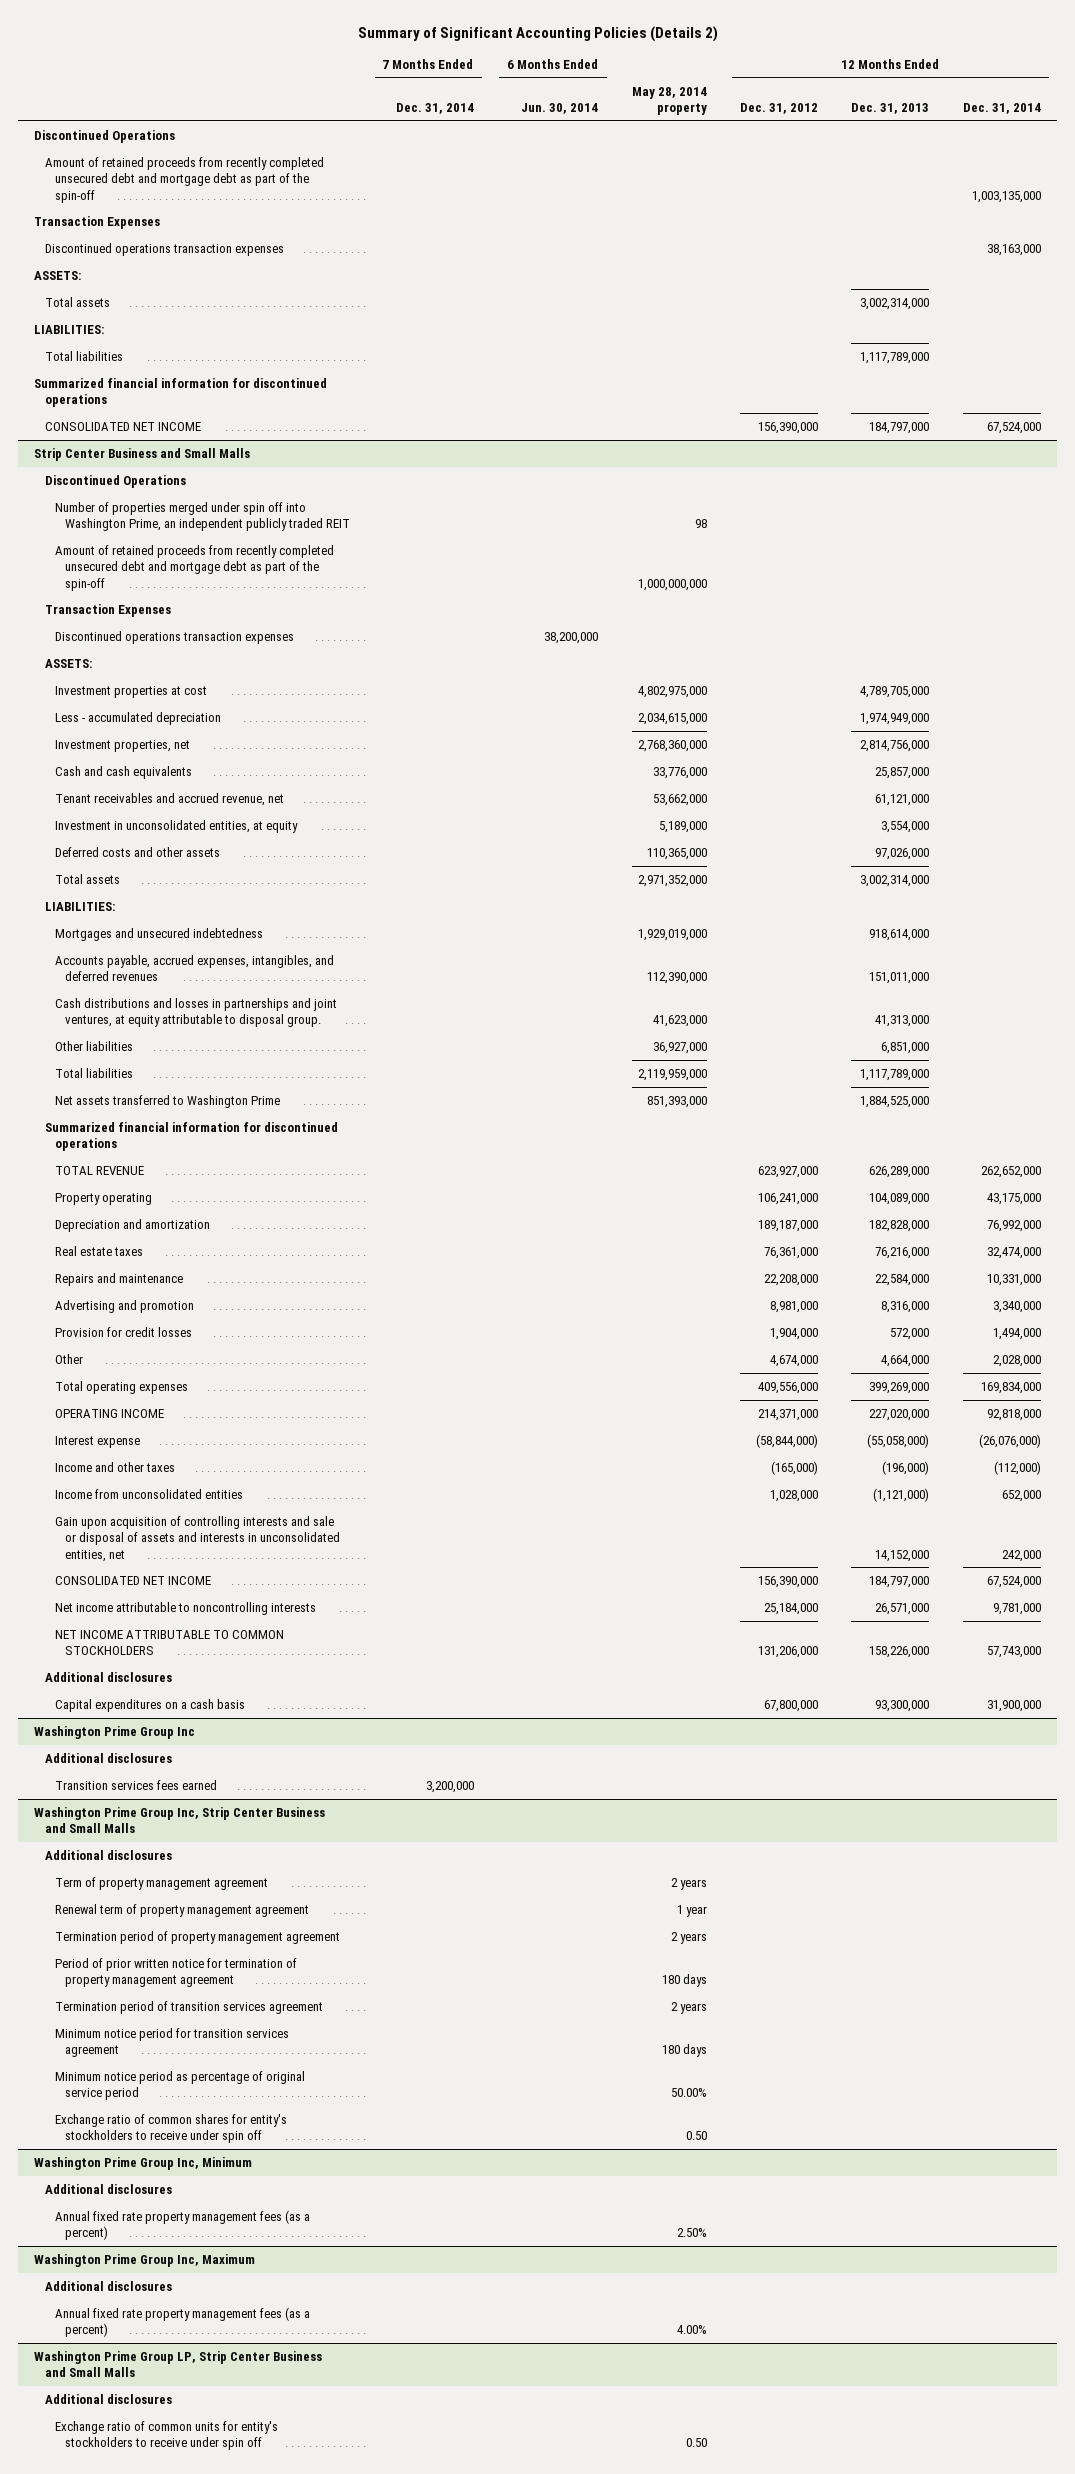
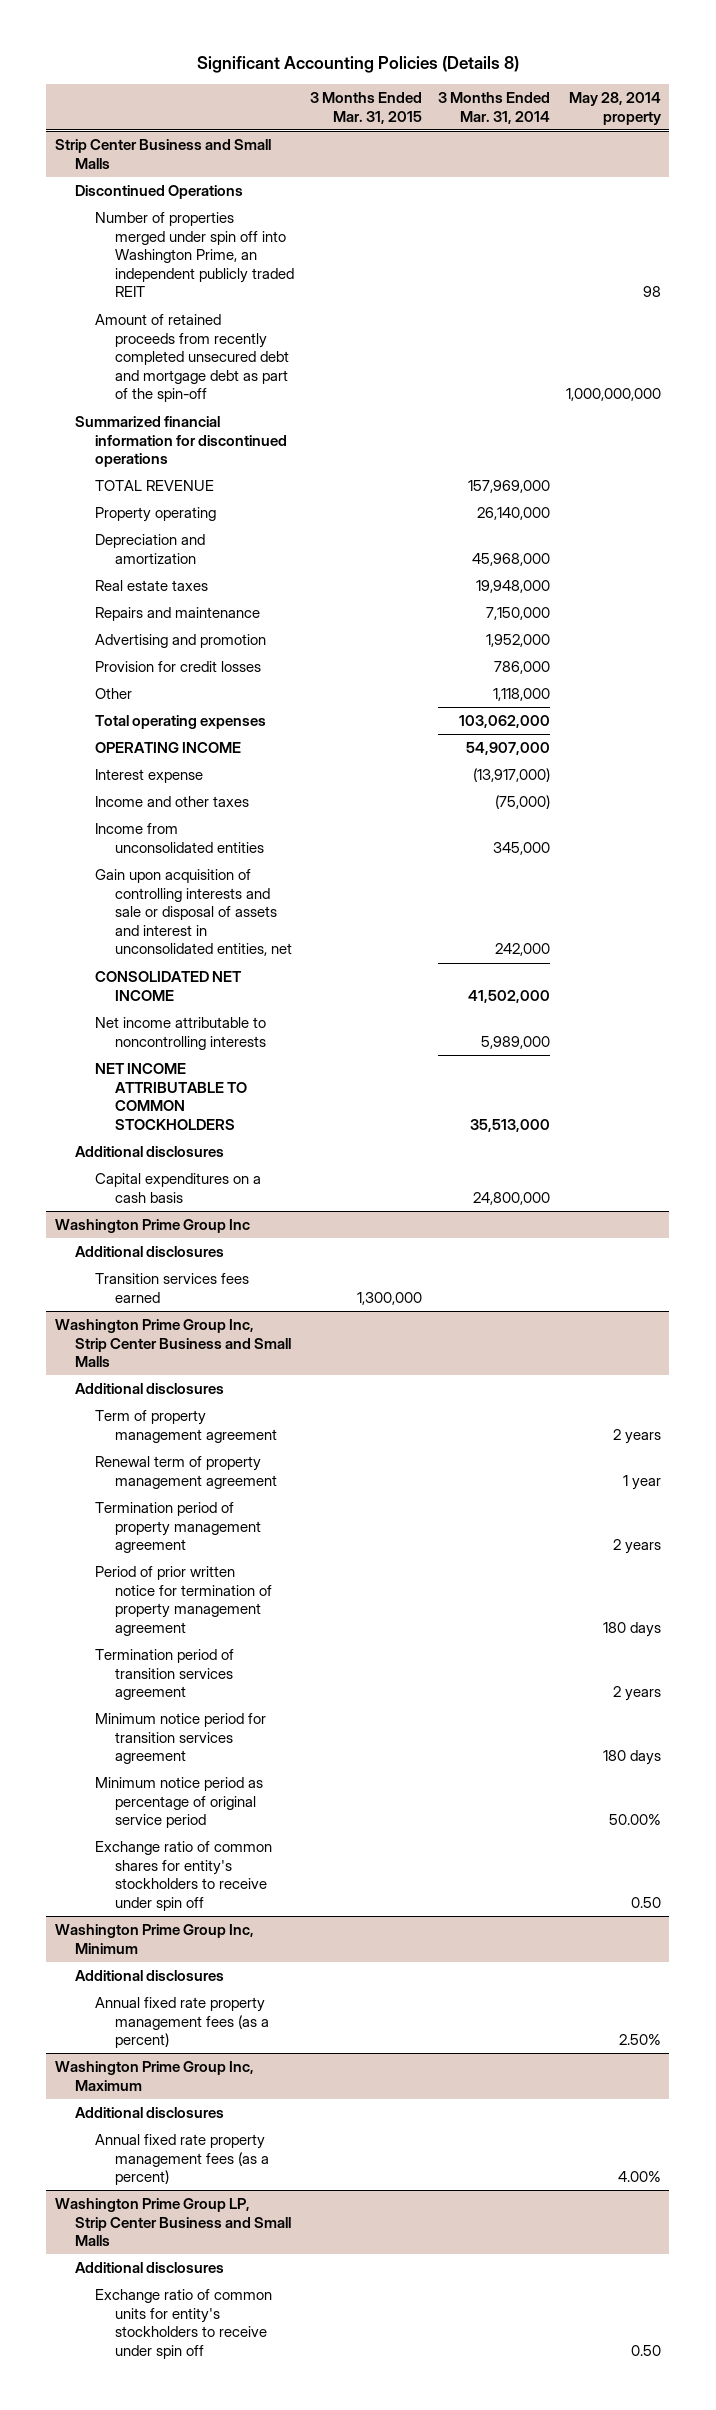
- Summary of Significant Accounting Policies (Details 2)
+ Significant Accounting Policies (Details 8)
- | 7 Months Ended Dec. 31, 2014 | 6 Months Ended Jun. 30, 2014 | May 28, 2014 property | 12 Months Ended Dec. 31, 2012 | 12 Months Ended Dec. 31, 2013 | 12 Months Ended Dec. 31, 2014
+ | 3 Months Ended Mar. 31, 2015 | 3 Months Ended Mar. 31, 2014 | May 28, 2014 property
- Discontinued Operations
- Amount of retained proceeds from recently completed unsecured debt and mortgage debt as part of the spin-off | | | | | | 1,003,135,000
- Transaction Expenses
- Discontinued operations transaction expenses | | | | | | 38,163,000
- ASSETS:
- Total assets | | | | | 3,002,314,000 |
- LIABILITIES:
- Total liabilities | | | | | 1,117,789,000 |
- Summarized financial information for discontinued operations
- CONSOLIDATED NET INCOME | | | | 156,390,000 | 184,797,000 | 67,524,000
@ Strip Center Business and Small Malls
- Transaction Expenses
- Discontinued operations transaction expenses | | 38,200,000 | | | |
- ASSETS:
- Investment properties at cost | | | 4,802,975,000 | | 4,789,705,000 |
- Less - accumulated depreciation | | | 2,034,615,000 | | 1,974,949,000 |
- Investment properties, net | | | 2,768,360,000 | | 2,814,756,000 |
- Cash and cash equivalents | | | 33,776,000 | | 25,857,000 |
- Tenant receivables and accrued revenue, net | | | 53,662,000 | | 61,121,000 |
- Investment in unconsolidated entities, at equity | | | 5,189,000 | | 3,554,000 |
- Deferred costs and other assets | | | 110,365,000 | | 97,026,000 |
- Total assets | | | 2,971,352,000 | | 3,002,314,000 |
- LIABILITIES:
- Mortgages and unsecured indebtedness | | | 1,929,019,000 | | 918,614,000 |
- Accounts payable, accrued expenses, intangibles, and deferred revenues | | | 112,390,000 | | 151,011,000 |
- Cash distributions and losses in partnerships and joint ventures, at equity attributable to disposal group. | | | 41,623,000 | | 41,313,000 |
- Other liabilities | | | 36,927,000 | | 6,851,000 |
- Total liabilities | | | 2,119,959,000 | | 1,117,789,000 |
- Net assets transferred to Washington Prime | | | 851,393,000 | | 1,884,525,000 |
- Gain upon acquisition of controlling interests and sale or disposal of assets and interests in unconsolidated entities, net | | | | | 14,152,000 | 242,000
+ Gain upon acquisition of controlling interests and sale or disposal of assets and interest in unconsolidated entities, net | | 242,000 |

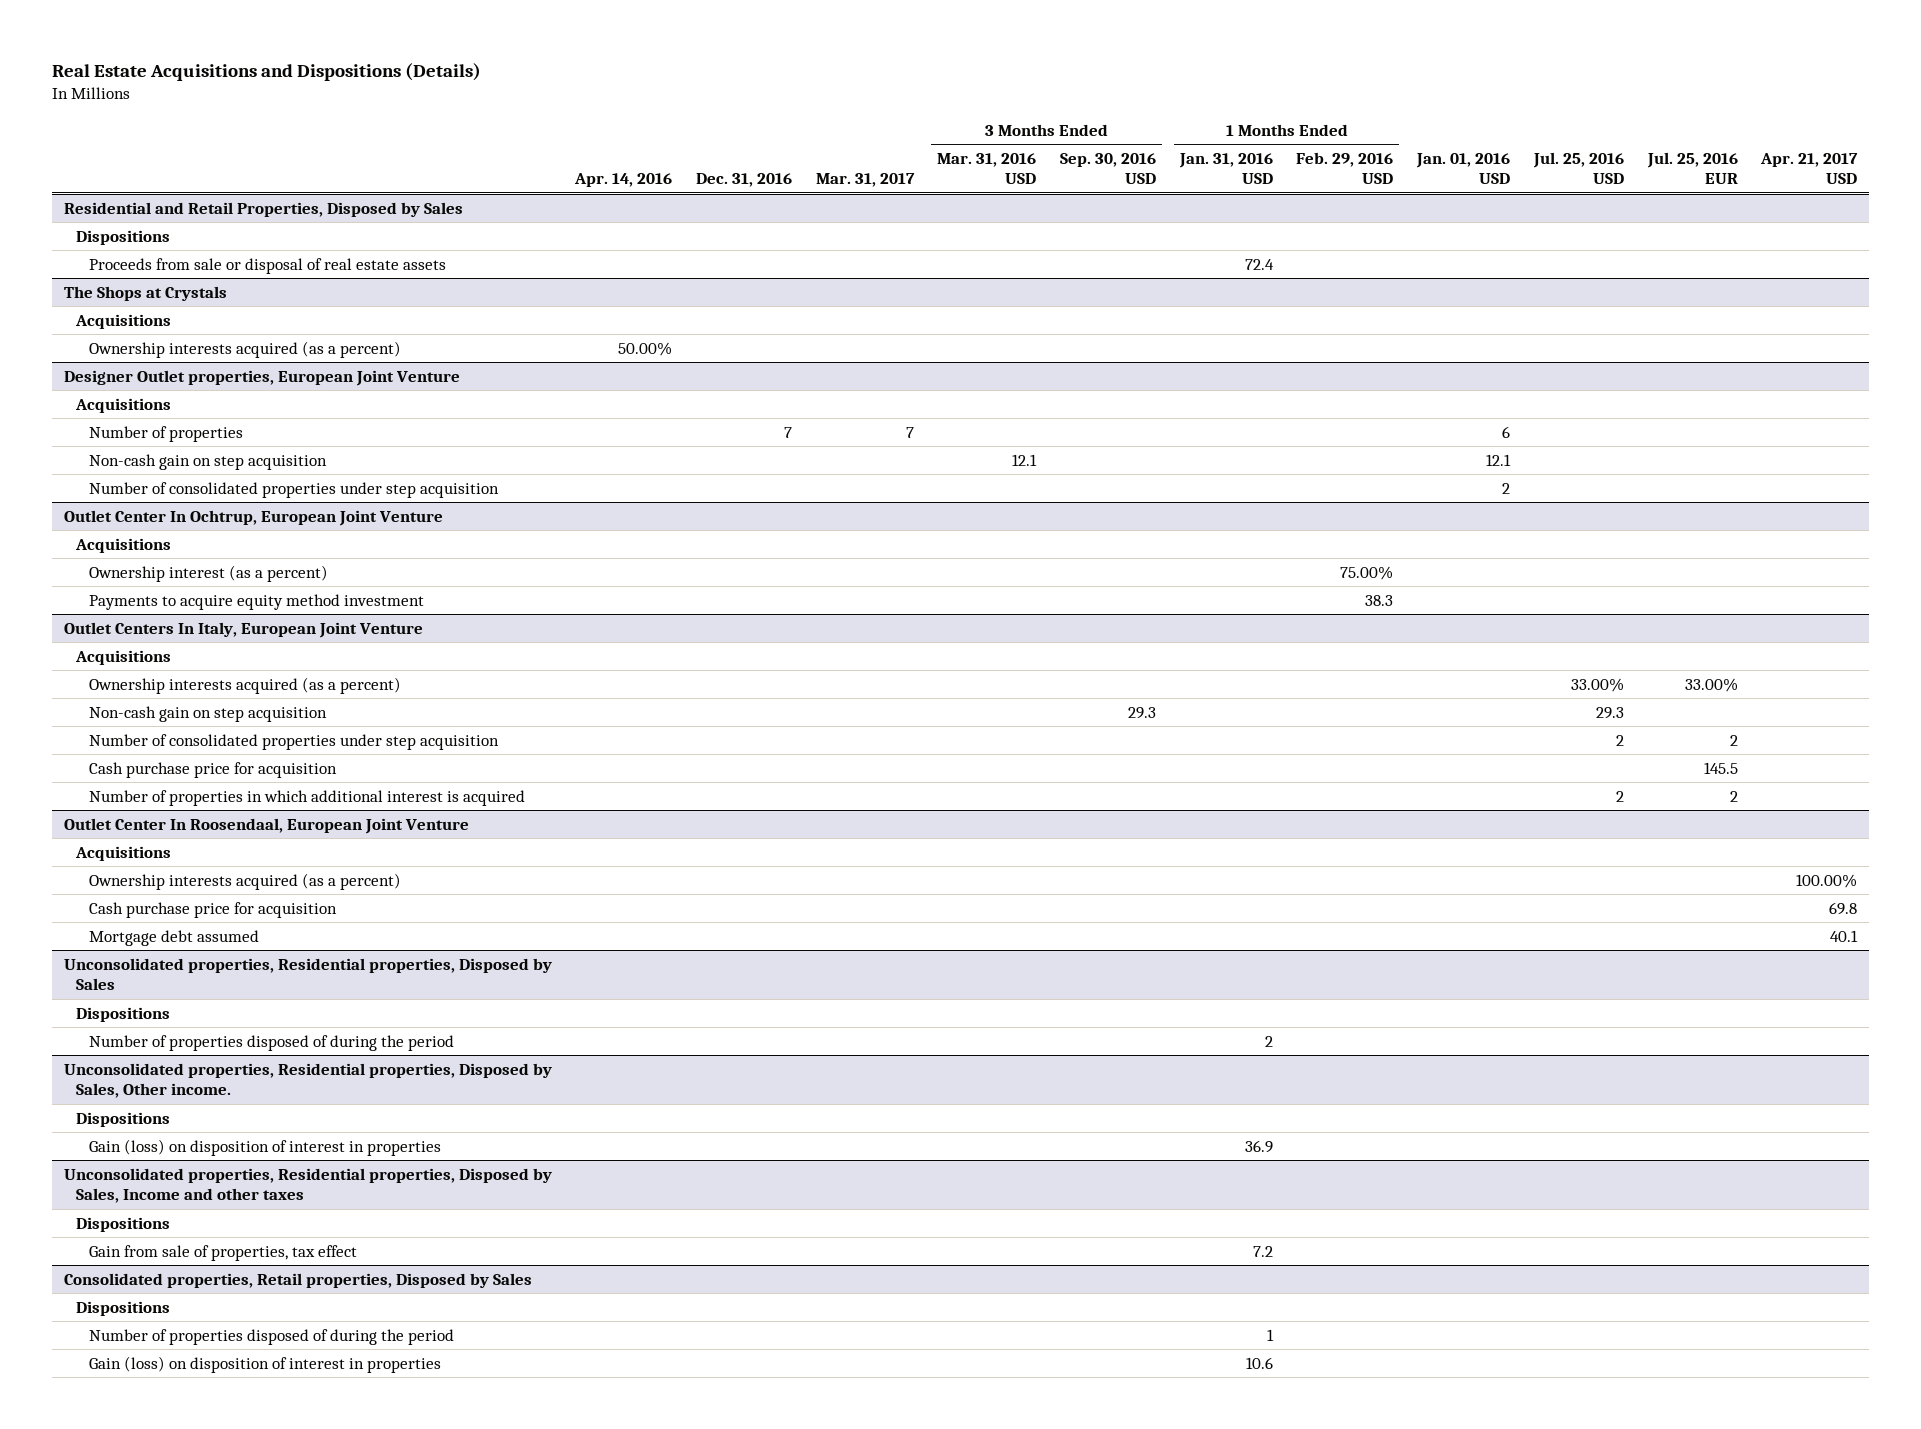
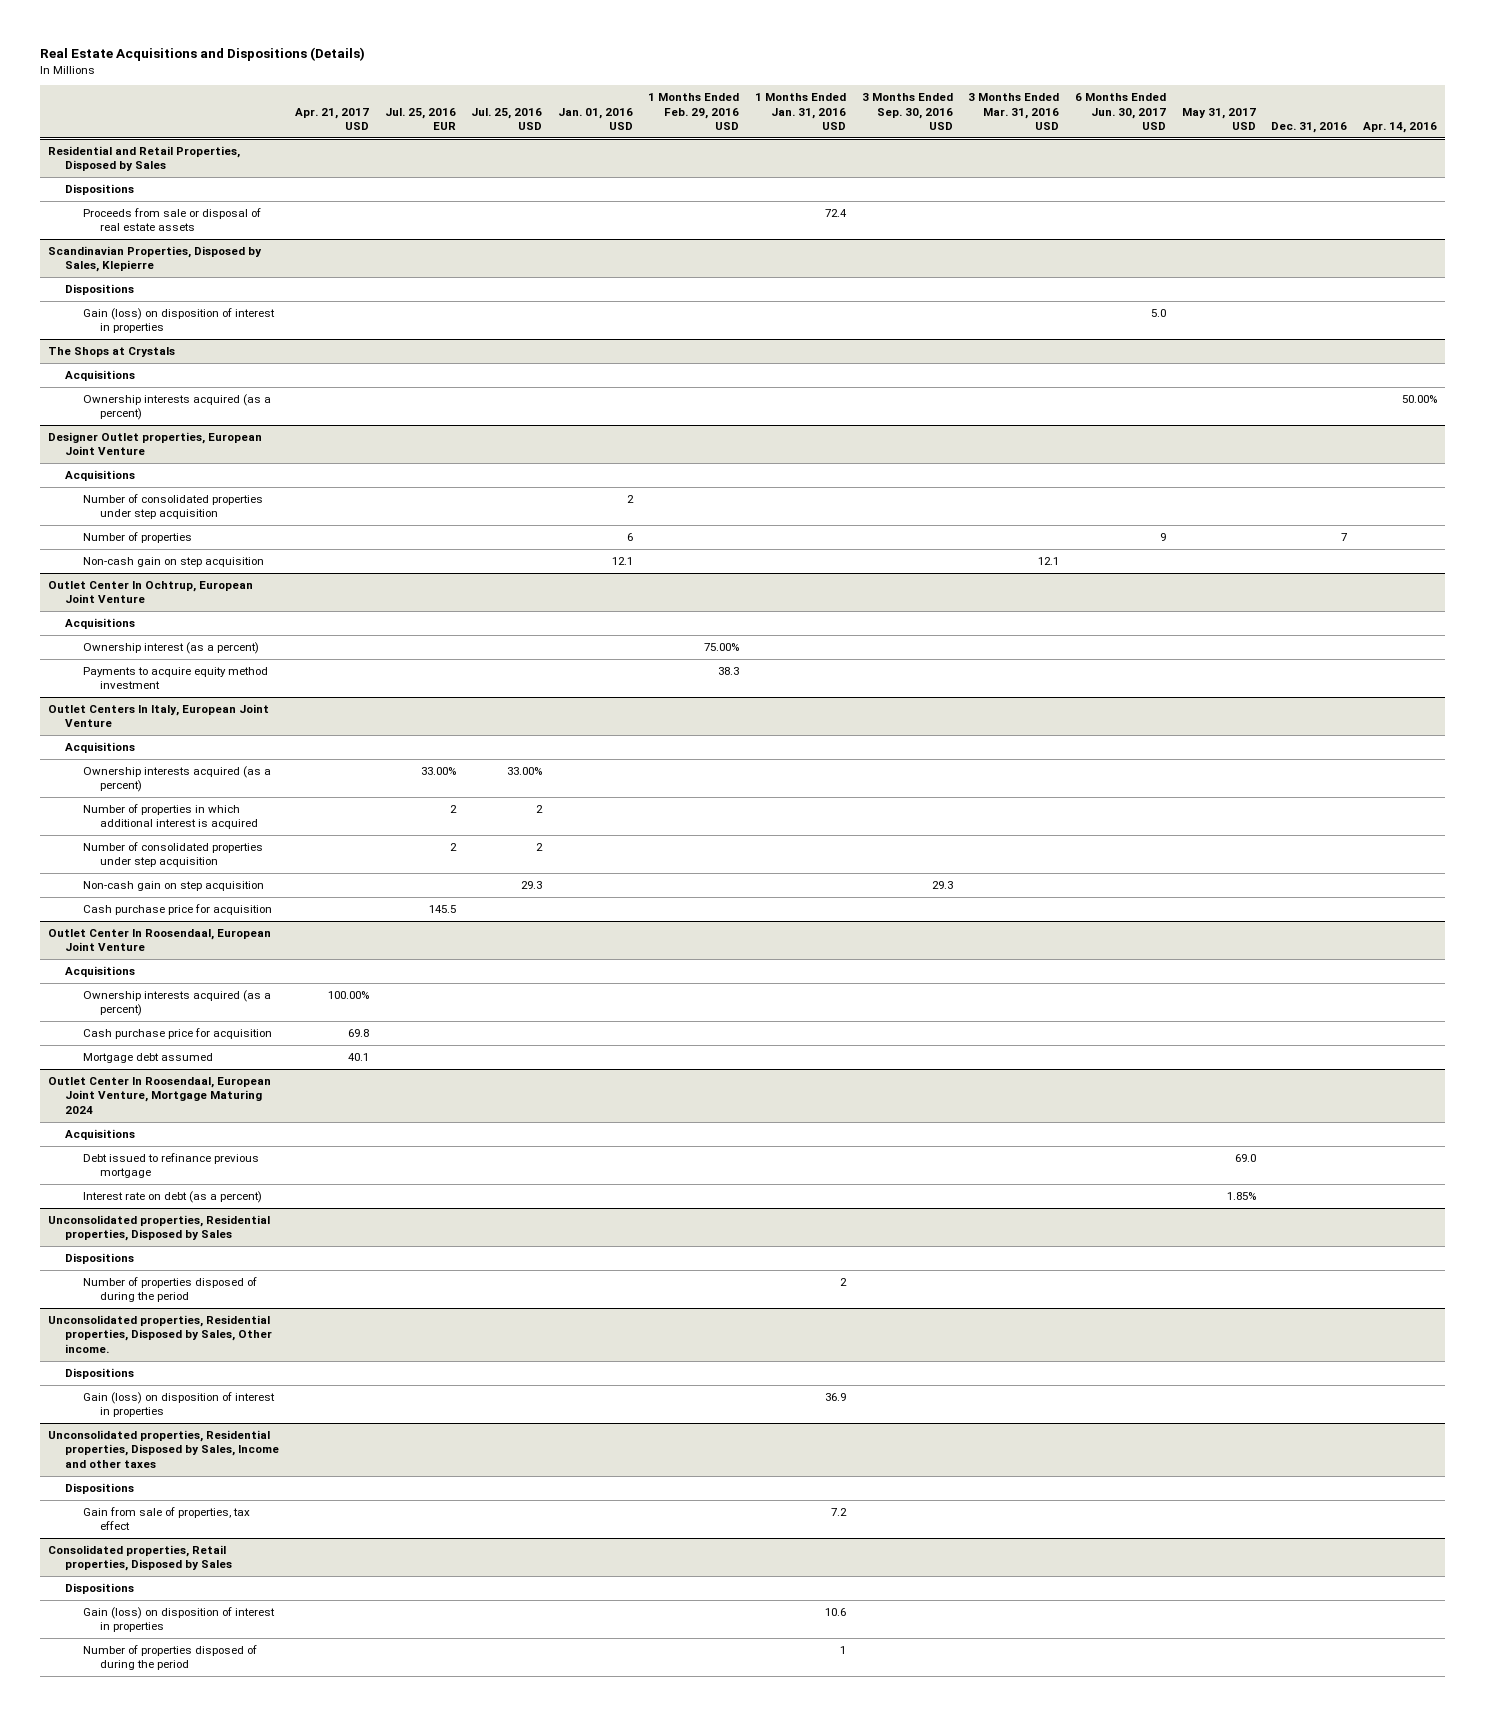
- | Apr. 14, 2016 | Dec. 31, 2016 | Mar. 31, 2017 | 3 Months Ended Mar. 31, 2016 USD | 3 Months Ended Sep. 30, 2016 USD | 1 Months Ended Jan. 31, 2016 USD | 1 Months Ended Feb. 29, 2016 USD | Jan. 01, 2016 USD | Jul. 25, 2016 USD | Jul. 25, 2016 EUR | Apr. 21, 2017 USD
+ | Apr. 21, 2017 USD | Jul. 25, 2016 EUR | Jul. 25, 2016 USD | Jan. 01, 2016 USD | 1 Months Ended Feb. 29, 2016 USD | 1 Months Ended Jan. 31, 2016 USD | 3 Months Ended Sep. 30, 2016 USD | 3 Months Ended Mar. 31, 2016 USD | 6 Months Ended Jun. 30, 2017 USD | May 31, 2017 USD | Dec. 31, 2016 | Apr. 14, 2016
+ Scandinavian Properties, Disposed by Sales, Klepierre
+ Dispositions
+ Gain (loss) on disposition of interest in properties | | | | | | | | | 5.0 | | |
@ Designer Outlet properties, European Joint Venture
moved up: Number of consolidated properties under step acquisition | | | | 2 | | | | | | | |
@ Outlet Centers In Italy, European Joint Venture
moved up: Number of properties in which additional interest is acquired | | 2 | 2 | | | | | | | | |
moved down: Non-cash gain on step acquisition | | | 29.3 | | | | 29.3 | | | | |
+ Outlet Center In Roosendaal, European Joint Venture, Mortgage Maturing 2024
+ Acquisitions
+ Debt issued to refinance previous mortgage | | | | | | | | | | 69.0 | |
+ Interest rate on debt (as a percent) | | | | | | | | | | 1.85% | |
@ Consolidated properties, Retail properties, Disposed by Sales
moved down: Number of properties disposed of during the period | | | | | | 1 | | | | | |

